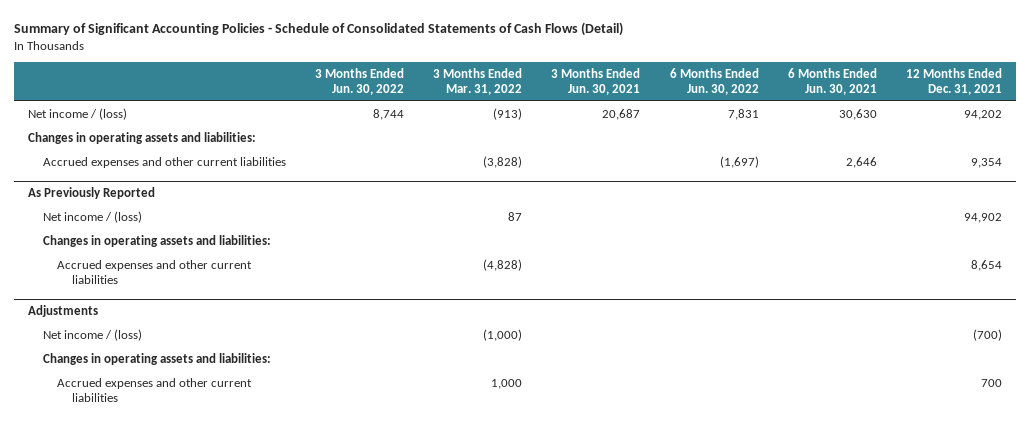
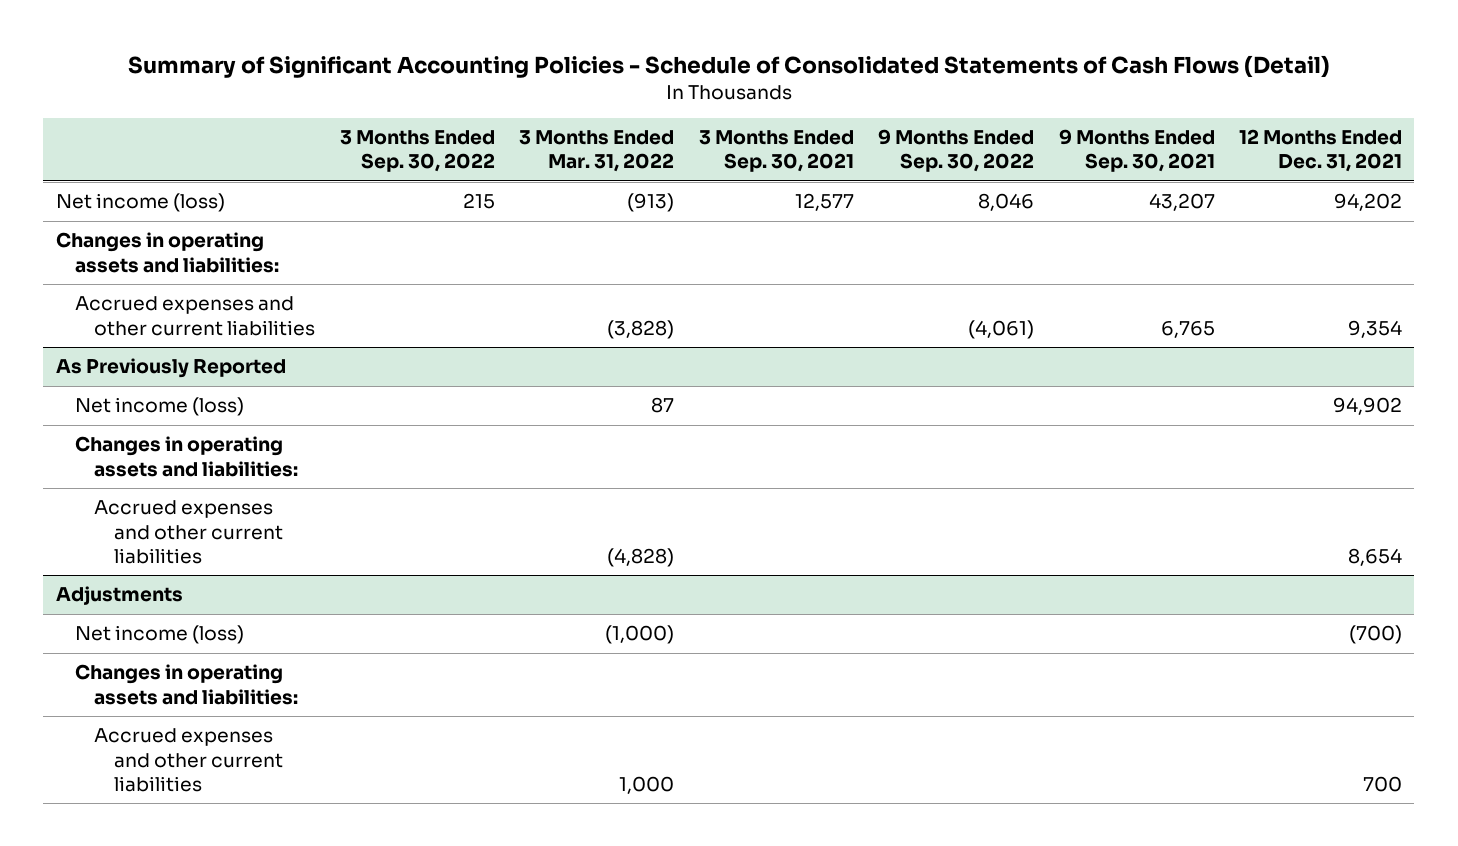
- | 3 Months Ended Jun. 30, 2022 | 3 Months Ended Mar. 31, 2022 | 3 Months Ended Jun. 30, 2021 | 6 Months Ended Jun. 30, 2022 | 6 Months Ended Jun. 30, 2021 | 12 Months Ended Dec. 31, 2021
+ | 3 Months Ended Sep. 30, 2022 | 3 Months Ended Mar. 31, 2022 | 3 Months Ended Sep. 30, 2021 | 9 Months Ended Sep. 30, 2022 | 9 Months Ended Sep. 30, 2021 | 12 Months Ended Dec. 31, 2021
- Net income / (loss) | 8,744 | (913) | 20,687 | 7,831 | 30,630 | 94,202
+ Net income (loss) | 215 | (913) | 12,577 | 8,046 | 43,207 | 94,202
@ As Previously Reported
- Net income / (loss) | | 87 | | | | 94,902
+ Net income (loss) | | 87 | | | | 94,902
@ Adjustments
- Net income / (loss) | | (1,000) | | | | (700)
+ Net income (loss) | | (1,000) | | | | (700)

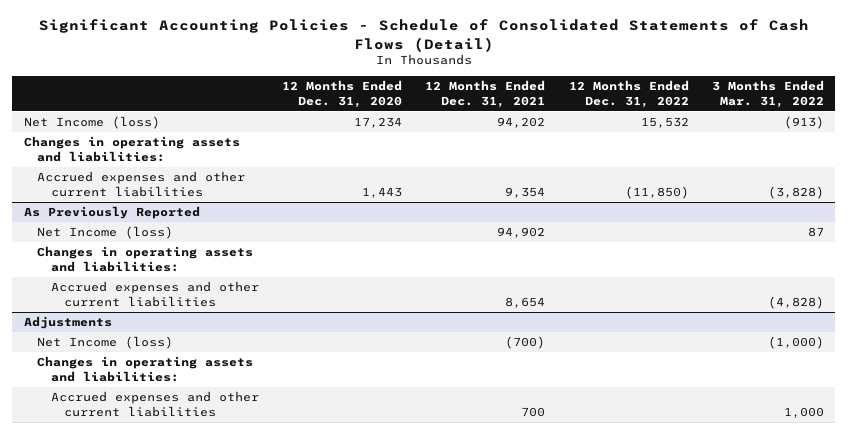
- Summary of Significant Accounting Policies - Schedule of Consolidated Statements of Cash Flows (Detail)
+ Significant Accounting Policies - Schedule of Consolidated Statements of Cash Flows (Detail)
- | 3 Months Ended Sep. 30, 2022 | 3 Months Ended Mar. 31, 2022 | 3 Months Ended Sep. 30, 2021 | 9 Months Ended Sep. 30, 2022 | 9 Months Ended Sep. 30, 2021 | 12 Months Ended Dec. 31, 2021
+ | 12 Months Ended Dec. 31, 2020 | 12 Months Ended Dec. 31, 2021 | 12 Months Ended Dec. 31, 2022 | 3 Months Ended Mar. 31, 2022
- Net income (loss) | 215 | (913) | 12,577 | 8,046 | 43,207 | 94,202
+ Net Income (loss) | 17,234 | 94,202 | 15,532 | (913)
@ As Previously Reported
- Net income (loss) | | 87 | | | | 94,902
+ Net Income (loss) | | 94,902 | | 87
@ Adjustments
- Net income (loss) | | (1,000) | | | | (700)
+ Net Income (loss) | | (700) | | (1,000)

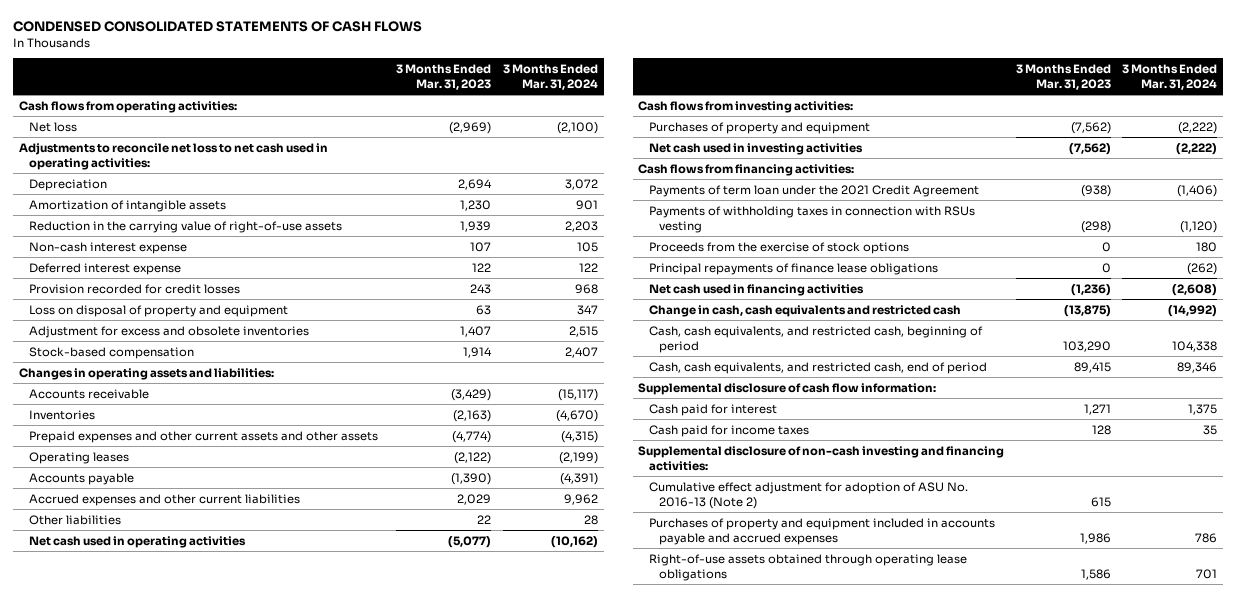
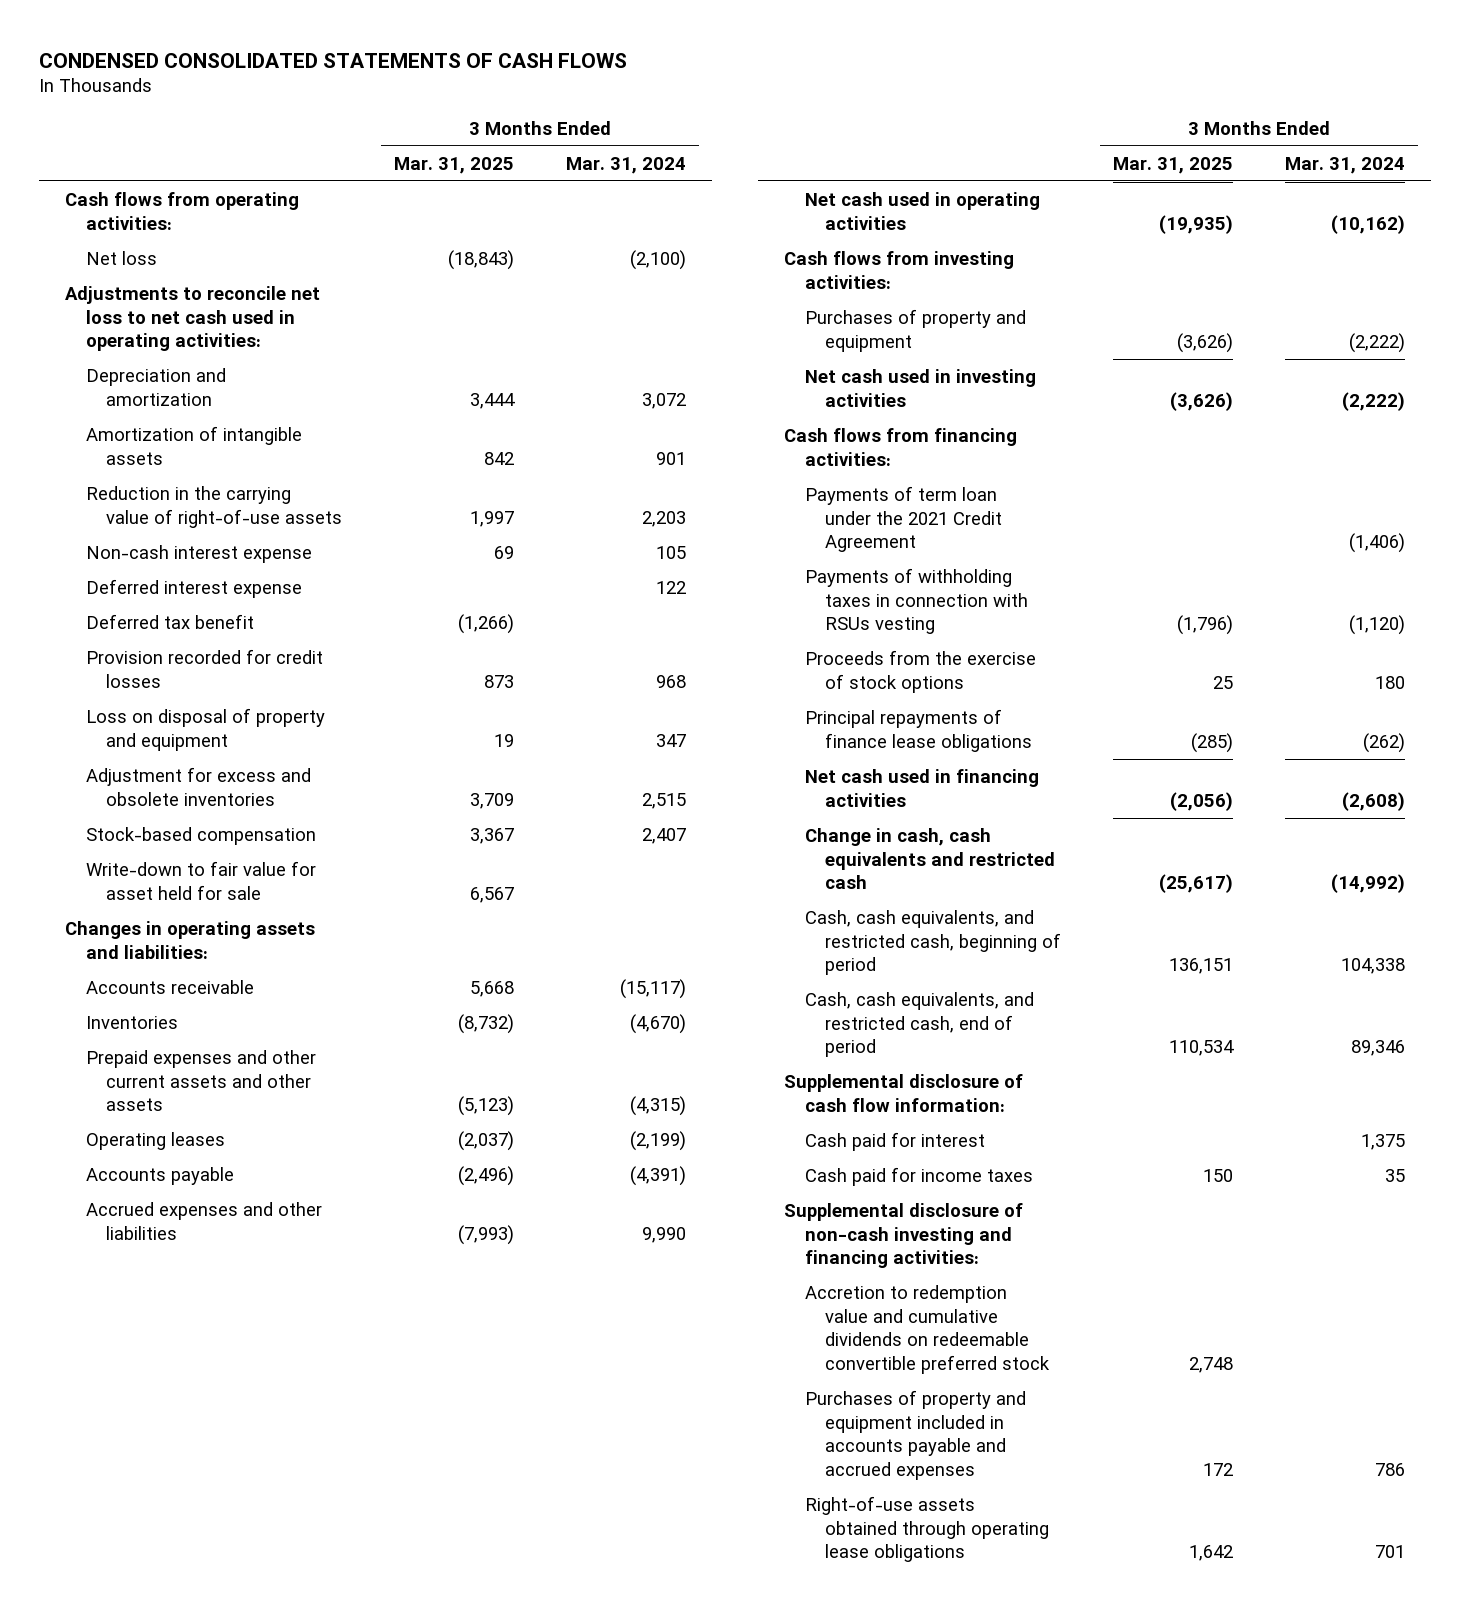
- | 3 Months Ended Mar. 31, 2023 | 3 Months Ended Mar. 31, 2024
+ | 3 Months Ended Mar. 31, 2025 | 3 Months Ended Mar. 31, 2024
- Depreciation | 2,694 | 3,072
+ Depreciation and amortization | 3,444 | 3,072
+ Deferred tax benefit | (1,266) |
+ Write-down to fair value for asset held for sale | 6,567 |
- Accrued expenses and other current liabilities | 2,029 | 9,962
- Other liabilities | 22 | 28
+ Accrued expenses and other liabilities | (7,993) | 9,990
- Cumulative effect adjustment for adoption of ASU No. 2016-13 (Note 2) | 615 |
+ Accretion to redemption value and cumulative dividends on redeemable convertible preferred stock | 2,748 |

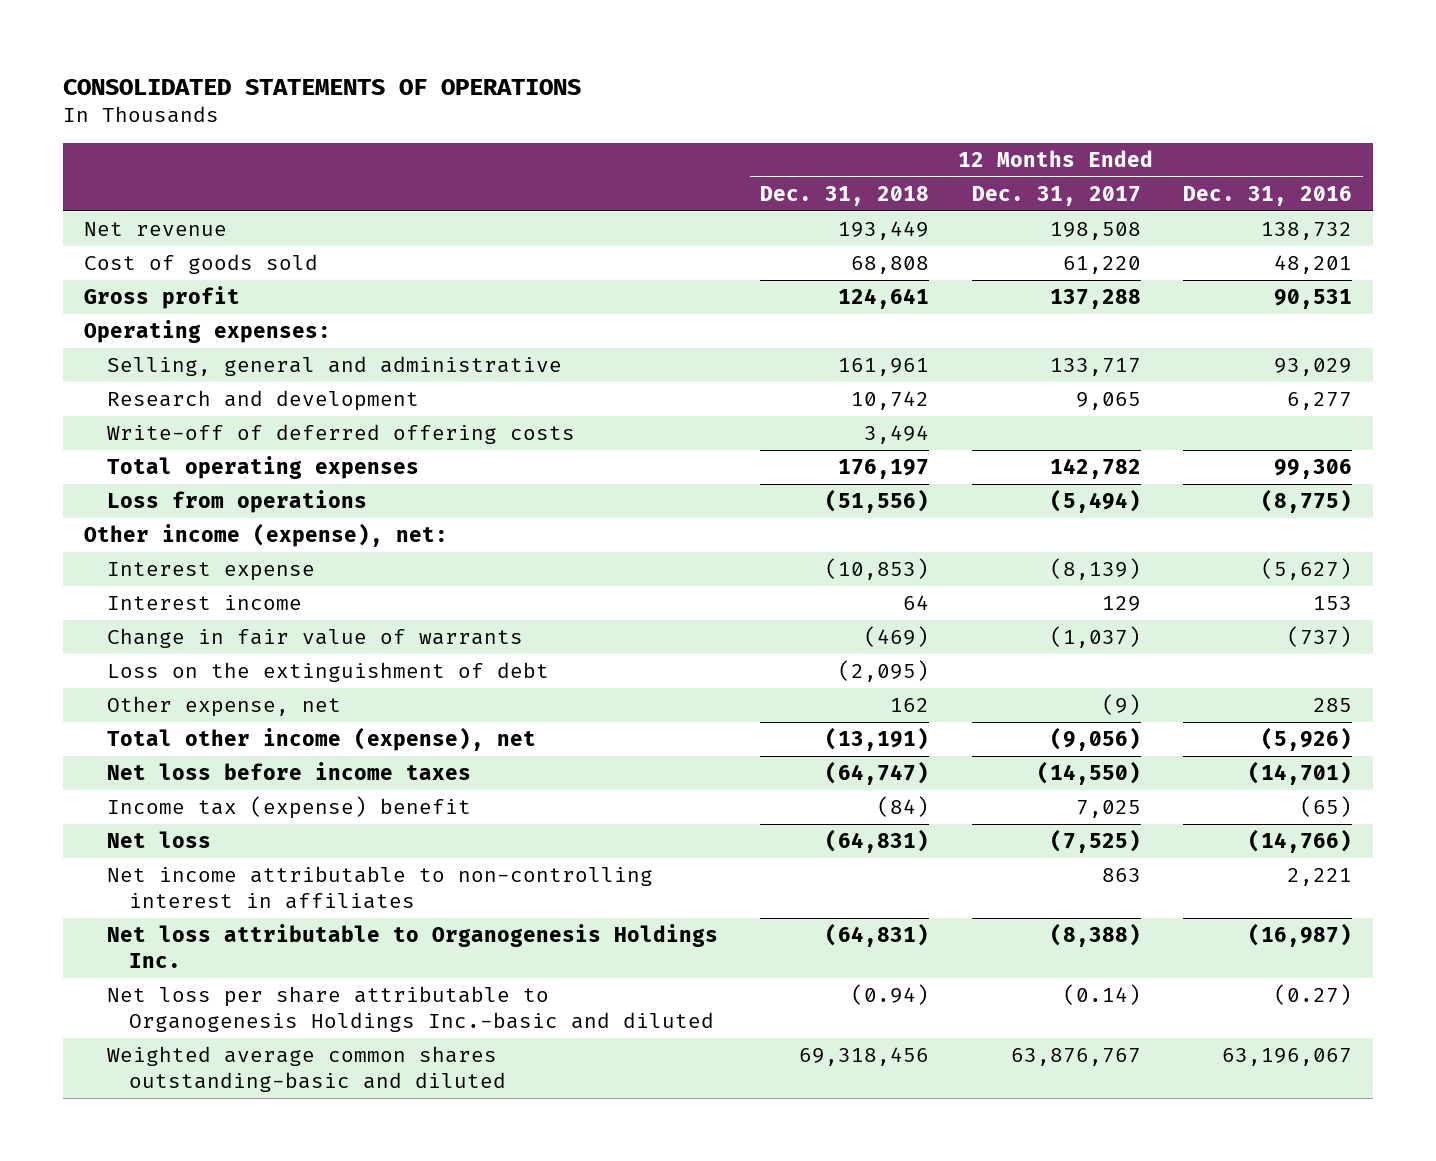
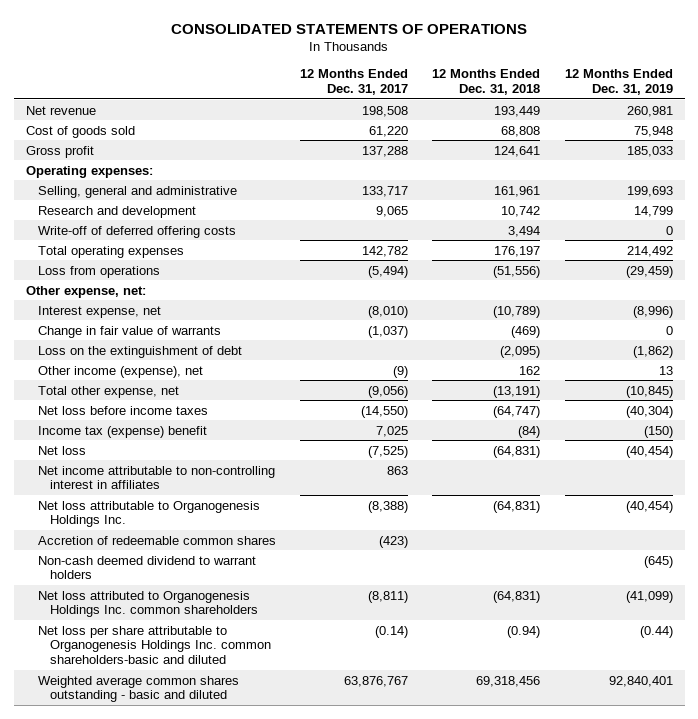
- | 12 Months Ended Dec. 31, 2018 | 12 Months Ended Dec. 31, 2017 | 12 Months Ended Dec. 31, 2016
+ | 12 Months Ended Dec. 31, 2017 | 12 Months Ended Dec. 31, 2018 | 12 Months Ended Dec. 31, 2019
- Other income (expense), net:
- Interest expense | (10,853) | (8,139) | (5,627)
- Interest income | 64 | 129 | 153
+ Other expense, net:
+ Interest expense, net | (8,010) | (10,789) | (8,996)
- Other expense, net | 162 | (9) | 285
- Total other income (expense), net | (13,191) | (9,056) | (5,926)
+ Other income (expense), net | (9) | 162 | 13
+ Total other expense, net | (9,056) | (13,191) | (10,845)
- Net loss per share attributable to Organogenesis Holdings Inc.-basic and diluted | (0.94) | (0.14) | (0.27)
- Weighted average common shares outstanding-basic and diluted | 69,318,456 | 63,876,767 | 63,196,067
+ Accretion of redeemable common shares | (423) | |
+ Non-cash deemed dividend to warrant holders | | | (645)
+ Net loss attributed to Organogenesis Holdings Inc. common shareholders | (8,811) | (64,831) | (41,099)
+ Net loss per share attributable to Organogenesis Holdings Inc. common shareholders-basic and diluted | (0.14) | (0.94) | (0.44)
+ Weighted average common shares outstanding - basic and diluted | 63,876,767 | 69,318,456 | 92,840,401

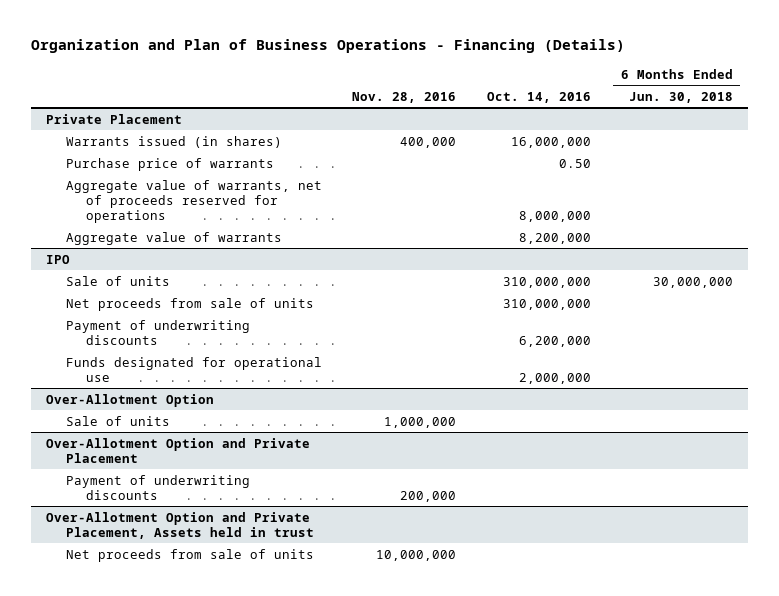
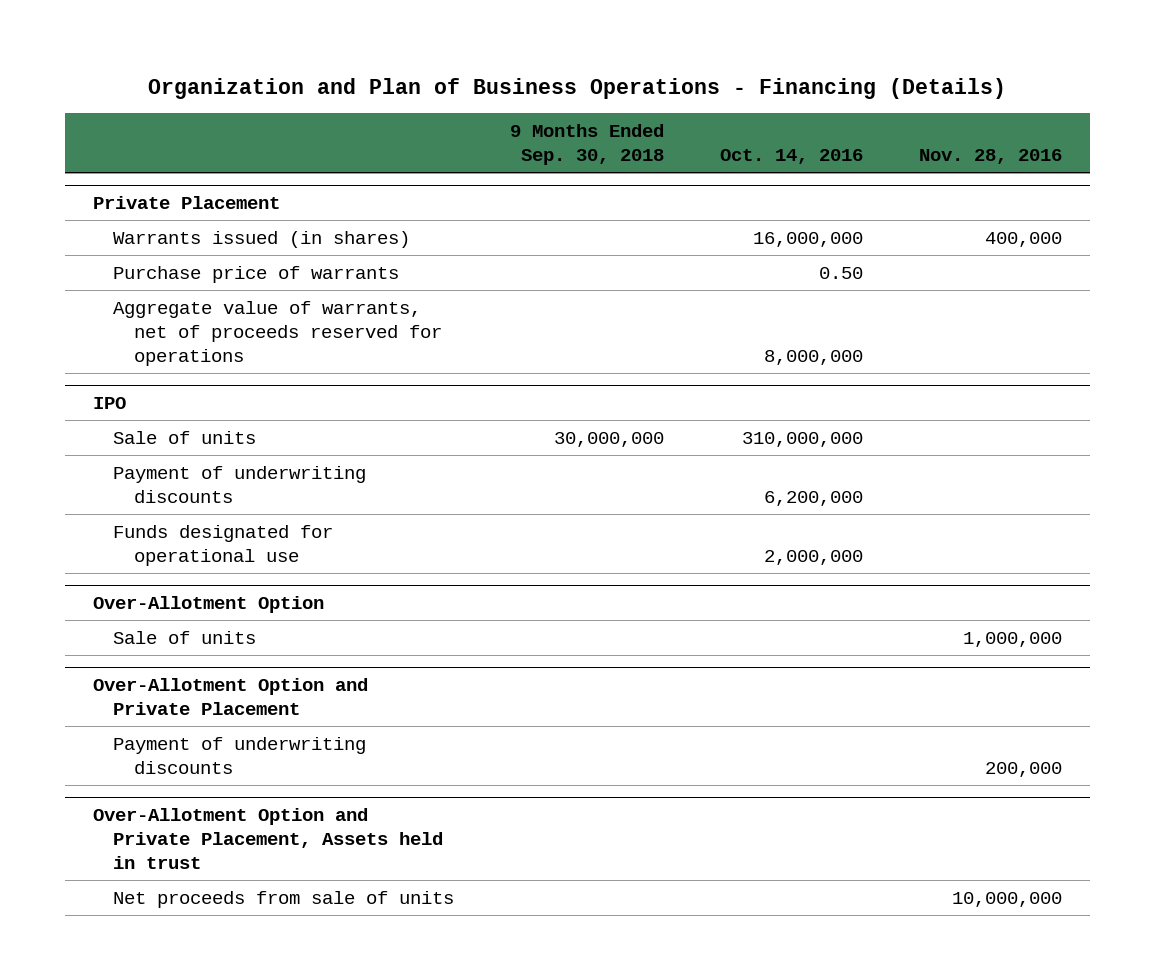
- | Nov. 28, 2016 | Oct. 14, 2016 | 6 Months Ended Jun. 30, 2018
+ | 9 Months Ended Sep. 30, 2018 | Oct. 14, 2016 | Nov. 28, 2016
@ Private Placement
- Aggregate value of warrants | | 8,200,000 |
@ IPO
- Net proceeds from sale of units | | 310,000,000 |

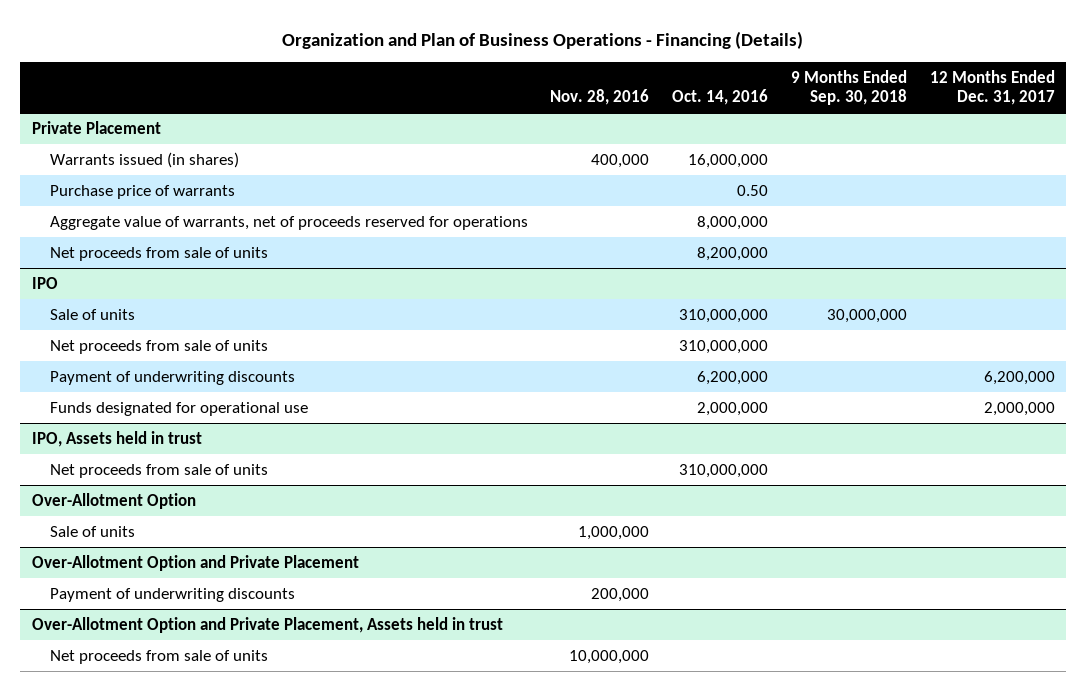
- | 9 Months Ended Sep. 30, 2018 | Oct. 14, 2016 | Nov. 28, 2016
+ | Nov. 28, 2016 | Oct. 14, 2016 | 9 Months Ended Sep. 30, 2018 | 12 Months Ended Dec. 31, 2017
@ Private Placement
+ Net proceeds from sale of units | | 8,200,000 | |
@ IPO
+ Net proceeds from sale of units | | 310,000,000 | |
+ IPO, Assets held in trust
+ Net proceeds from sale of units | | 310,000,000 | |

